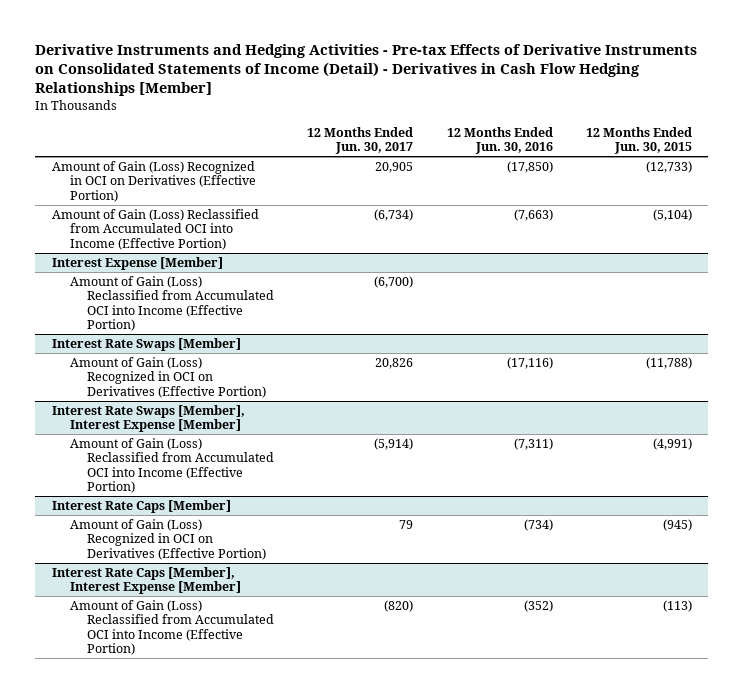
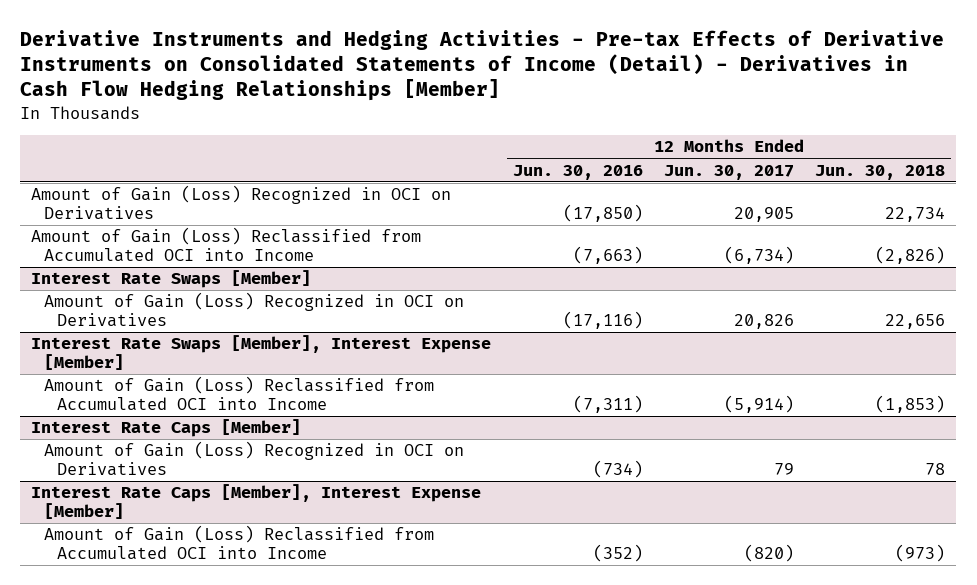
- | 12 Months Ended Jun. 30, 2017 | 12 Months Ended Jun. 30, 2016 | 12 Months Ended Jun. 30, 2015
+ | 12 Months Ended Jun. 30, 2016 | 12 Months Ended Jun. 30, 2017 | 12 Months Ended Jun. 30, 2018
- Amount of Gain (Loss) Recognized in OCI on Derivatives (Effective Portion) | 20,905 | (17,850) | (12,733)
- Amount of Gain (Loss) Reclassified from Accumulated OCI into Income (Effective Portion) | (6,734) | (7,663) | (5,104)
- Interest Expense [Member]
- Amount of Gain (Loss) Reclassified from Accumulated OCI into Income (Effective Portion) | (6,700) | |
+ Amount of Gain (Loss) Recognized in OCI on Derivatives | (17,850) | 20,905 | 22,734
+ Amount of Gain (Loss) Reclassified from Accumulated OCI into Income | (7,663) | (6,734) | (2,826)
@ Interest Rate Swaps [Member]
- Amount of Gain (Loss) Recognized in OCI on Derivatives (Effective Portion) | 20,826 | (17,116) | (11,788)
+ Amount of Gain (Loss) Recognized in OCI on Derivatives | (17,116) | 20,826 | 22,656
@ Interest Rate Swaps [Member], Interest Expense [Member]
- Amount of Gain (Loss) Reclassified from Accumulated OCI into Income (Effective Portion) | (5,914) | (7,311) | (4,991)
+ Amount of Gain (Loss) Reclassified from Accumulated OCI into Income | (7,311) | (5,914) | (1,853)
@ Interest Rate Caps [Member]
- Amount of Gain (Loss) Recognized in OCI on Derivatives (Effective Portion) | 79 | (734) | (945)
+ Amount of Gain (Loss) Recognized in OCI on Derivatives | (734) | 79 | 78
@ Interest Rate Caps [Member], Interest Expense [Member]
- Amount of Gain (Loss) Reclassified from Accumulated OCI into Income (Effective Portion) | (820) | (352) | (113)
+ Amount of Gain (Loss) Reclassified from Accumulated OCI into Income | (352) | (820) | (973)

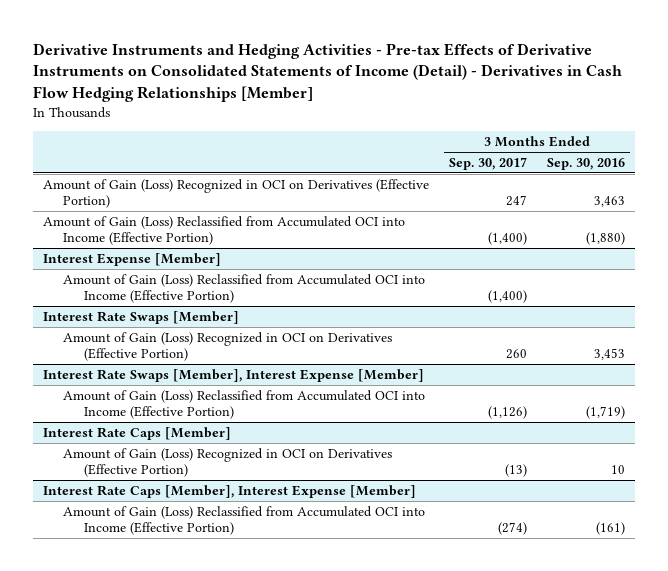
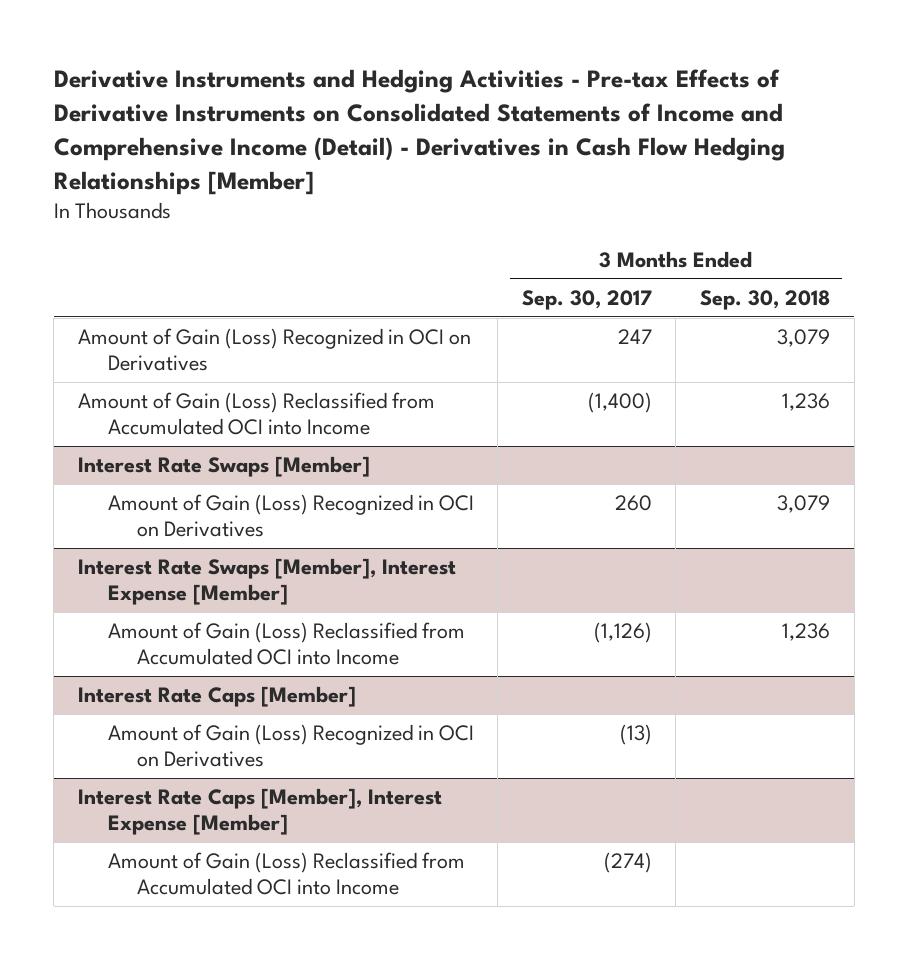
- Derivative Instruments and Hedging Activities - Pre-tax Effects of Derivative Instruments on Consolidated Statements of Income (Detail) - Derivatives in Cash Flow Hedging Relationships [Member]
+ Derivative Instruments and Hedging Activities - Pre-tax Effects of Derivative Instruments on Consolidated Statements of Income and Comprehensive Income (Detail) - Derivatives in Cash Flow Hedging Relationships [Member]
- | 3 Months Ended Sep. 30, 2017 | 3 Months Ended Sep. 30, 2016
+ | 3 Months Ended Sep. 30, 2017 | 3 Months Ended Sep. 30, 2018
- Amount of Gain (Loss) Recognized in OCI on Derivatives (Effective Portion) | 247 | 3,463
- Amount of Gain (Loss) Reclassified from Accumulated OCI into Income (Effective Portion) | (1,400) | (1,880)
- Interest Expense [Member]
- Amount of Gain (Loss) Reclassified from Accumulated OCI into Income (Effective Portion) | (1,400) |
+ Amount of Gain (Loss) Recognized in OCI on Derivatives | 247 | 3,079
+ Amount of Gain (Loss) Reclassified from Accumulated OCI into Income | (1,400) | 1,236
@ Interest Rate Swaps [Member]
- Amount of Gain (Loss) Recognized in OCI on Derivatives (Effective Portion) | 260 | 3,453
+ Amount of Gain (Loss) Recognized in OCI on Derivatives | 260 | 3,079
@ Interest Rate Swaps [Member], Interest Expense [Member]
- Amount of Gain (Loss) Reclassified from Accumulated OCI into Income (Effective Portion) | (1,126) | (1,719)
+ Amount of Gain (Loss) Reclassified from Accumulated OCI into Income | (1,126) | 1,236
@ Interest Rate Caps [Member]
- Amount of Gain (Loss) Recognized in OCI on Derivatives (Effective Portion) | (13) | 10
+ Amount of Gain (Loss) Recognized in OCI on Derivatives | (13) |
@ Interest Rate Caps [Member], Interest Expense [Member]
- Amount of Gain (Loss) Reclassified from Accumulated OCI into Income (Effective Portion) | (274) | (161)
+ Amount of Gain (Loss) Reclassified from Accumulated OCI into Income | (274) |

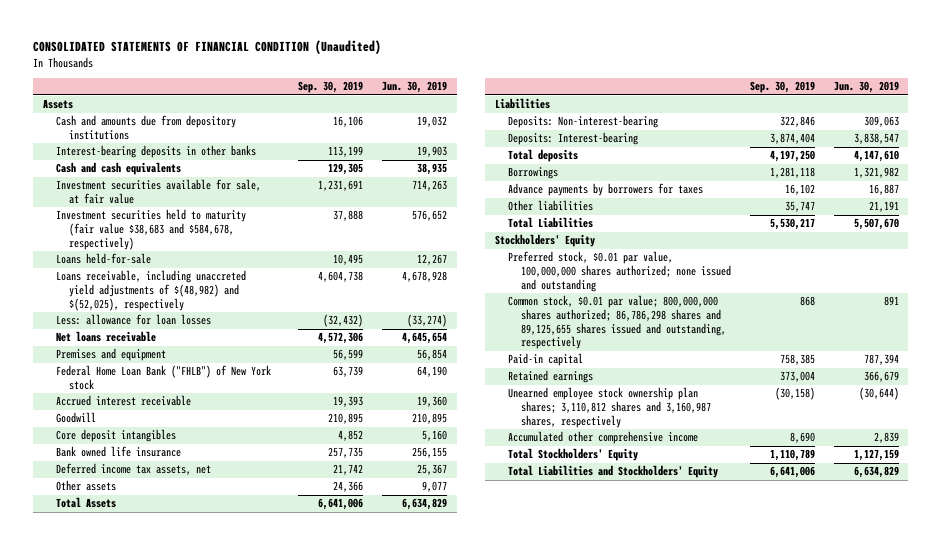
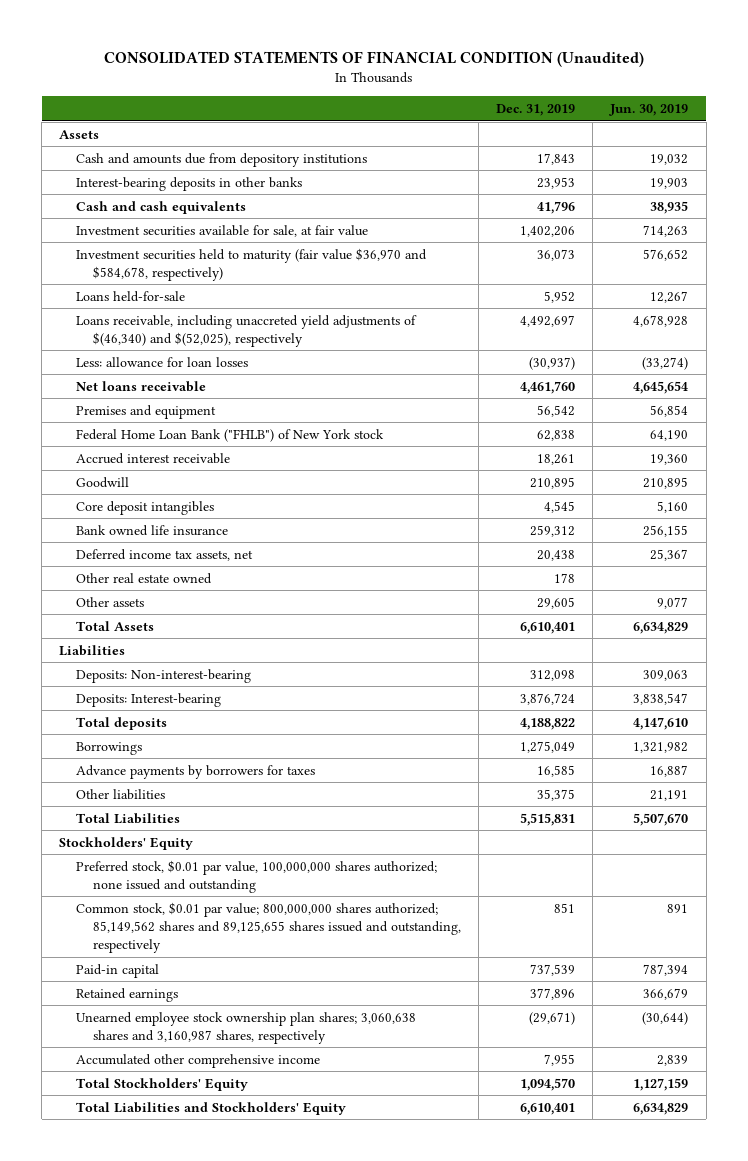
- | Sep. 30, 2019 | Jun. 30, 2019
+ | Dec. 31, 2019 | Jun. 30, 2019
- Investment securities held to maturity (fair value $38,683 and $584,678, respectively) | 37,888 | 576,652
+ Investment securities held to maturity (fair value $36,970 and $584,678, respectively) | 36,073 | 576,652
- Loans receivable, including unaccreted yield adjustments of $(48,982) and $(52,025), respectively | 4,604,738 | 4,678,928
+ Loans receivable, including unaccreted yield adjustments of $(46,340) and $(52,025), respectively | 4,492,697 | 4,678,928
+ Other real estate owned | 178 |
- Common stock, $0.01 par value; 800,000,000 shares authorized; 86,786,298 shares and 89,125,655 shares issued and outstanding, respectively | 868 | 891
+ Common stock, $0.01 par value; 800,000,000 shares authorized; 85,149,562 shares and 89,125,655 shares issued and outstanding, respectively | 851 | 891
- Unearned employee stock ownership plan shares; 3,110,812 shares and 3,160,987 shares, respectively | (30,158) | (30,644)
+ Unearned employee stock ownership plan shares; 3,060,638 shares and 3,160,987 shares, respectively | (29,671) | (30,644)

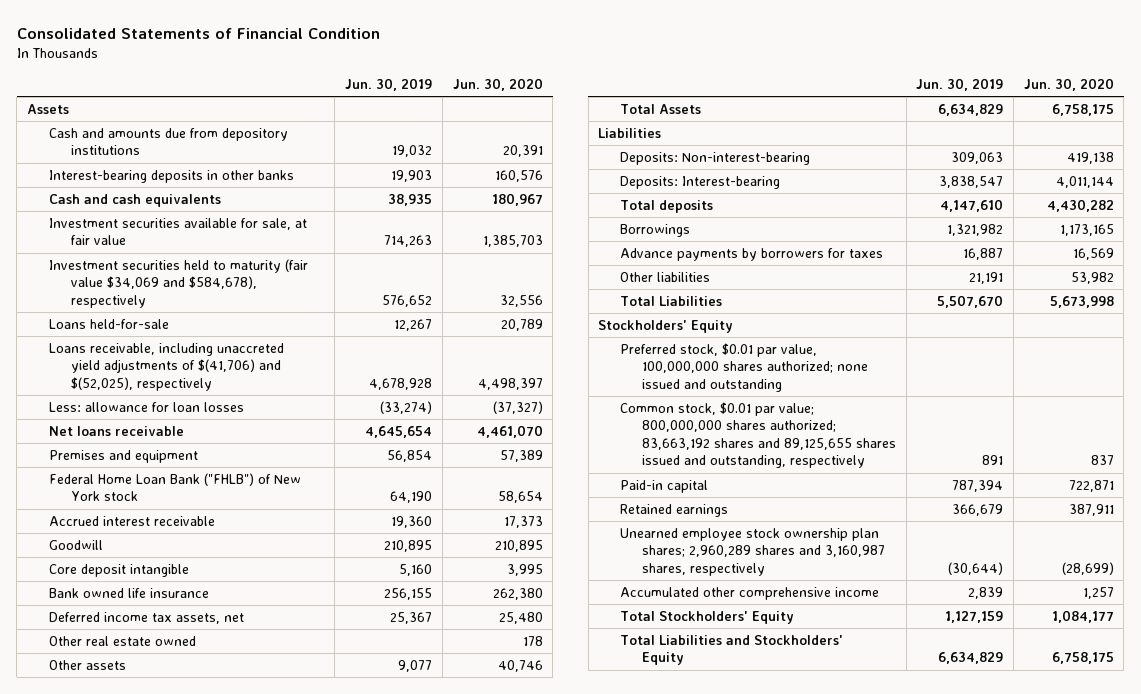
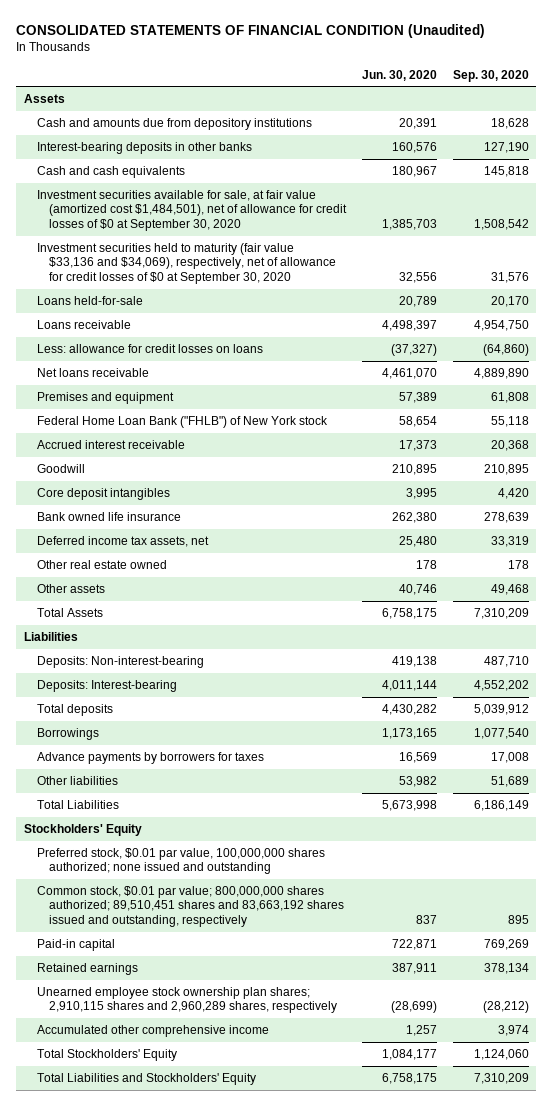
- Consolidated Statements of Financial Condition
+ CONSOLIDATED STATEMENTS OF FINANCIAL CONDITION (Unaudited)
- | Jun. 30, 2019 | Jun. 30, 2020
+ | Jun. 30, 2020 | Sep. 30, 2020
- Investment securities available for sale, at fair value | 714,263 | 1,385,703
- Investment securities held to maturity (fair value $34,069 and $584,678), respectively | 576,652 | 32,556
+ Investment securities available for sale, at fair value (amortized cost $1,484,501), net of allowance for credit losses of $0 at September 30, 2020 | 1,385,703 | 1,508,542
+ Investment securities held to maturity (fair value $33,136 and $34,069), respectively, net of allowance for credit losses of $0 at September 30, 2020 | 32,556 | 31,576
- Loans receivable, including unaccreted yield adjustments of $(41,706) and $(52,025), respectively | 4,678,928 | 4,498,397
- Less: allowance for loan losses | (33,274) | (37,327)
+ Loans receivable | 4,498,397 | 4,954,750
+ Less: allowance for credit losses on loans | (37,327) | (64,860)
- Core deposit intangible | 5,160 | 3,995
+ Core deposit intangibles | 3,995 | 4,420
- Common stock, $0.01 par value; 800,000,000 shares authorized; 83,663,192 shares and 89,125,655 shares issued and outstanding, respectively | 891 | 837
+ Common stock, $0.01 par value; 800,000,000 shares authorized; 89,510,451 shares and 83,663,192 shares issued and outstanding, respectively | 837 | 895
- Unearned employee stock ownership plan shares; 2,960,289 shares and 3,160,987 shares, respectively | (30,644) | (28,699)
+ Unearned employee stock ownership plan shares; 2,910,115 shares and 2,960,289 shares, respectively | (28,699) | (28,212)

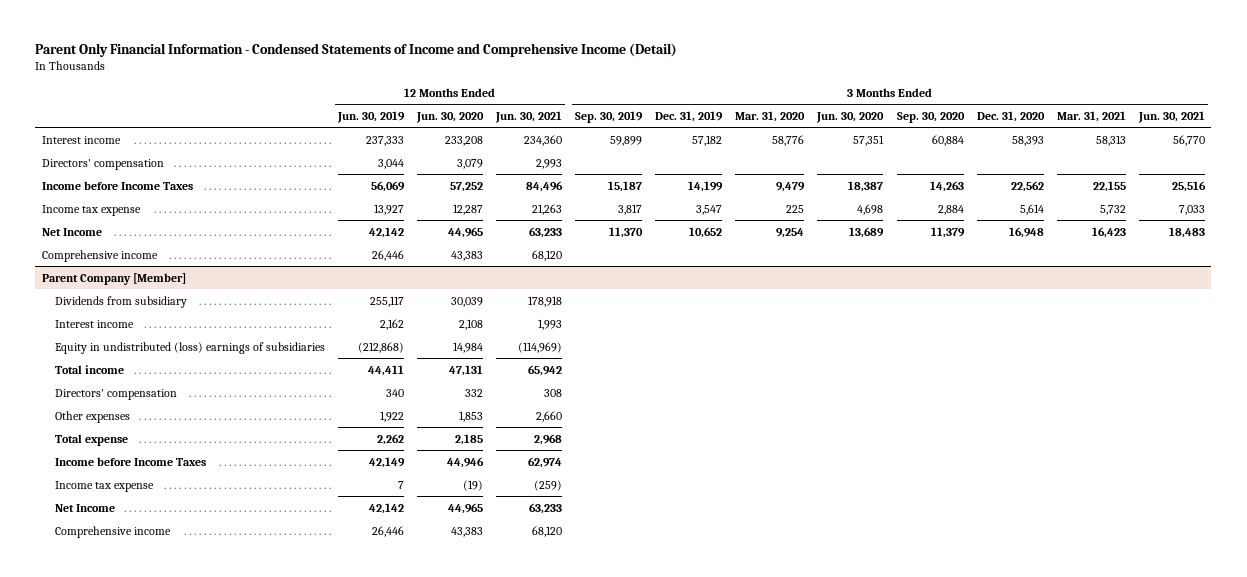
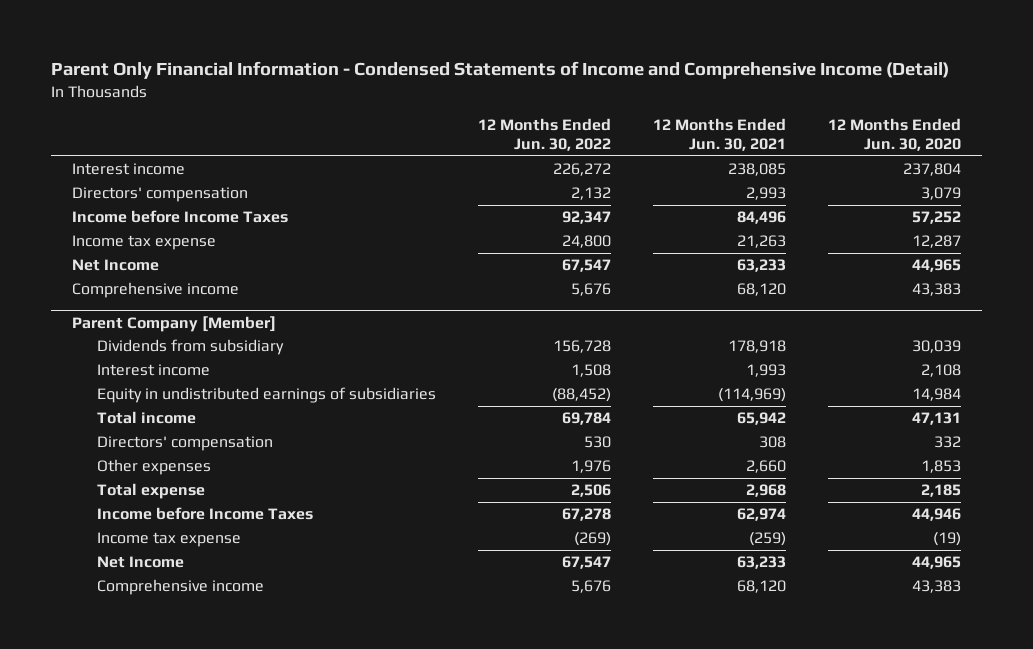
- | 12 Months Ended Jun. 30, 2019 | 12 Months Ended Jun. 30, 2020 | 12 Months Ended Jun. 30, 2021 | 3 Months Ended Sep. 30, 2019 | 3 Months Ended Dec. 31, 2019 | 3 Months Ended Mar. 31, 2020 | 3 Months Ended Jun. 30, 2020 | 3 Months Ended Sep. 30, 2020 | 3 Months Ended Dec. 31, 2020 | 3 Months Ended Mar. 31, 2021 | 3 Months Ended Jun. 30, 2021
+ | 12 Months Ended Jun. 30, 2022 | 12 Months Ended Jun. 30, 2021 | 12 Months Ended Jun. 30, 2020
- Interest income | 237,333 | 233,208 | 234,360 | 59,899 | 57,182 | 58,776 | 57,351 | 60,884 | 58,393 | 58,313 | 56,770
+ Interest income | 226,272 | 238,085 | 237,804
@ Parent Company [Member]
- Equity in undistributed (loss) earnings of subsidiaries | (212,868) | 14,984 | (114,969) | | | | | | | |
+ Equity in undistributed earnings of subsidiaries | (88,452) | (114,969) | 14,984

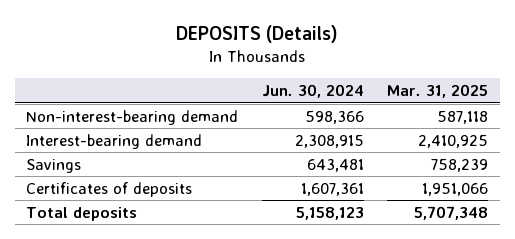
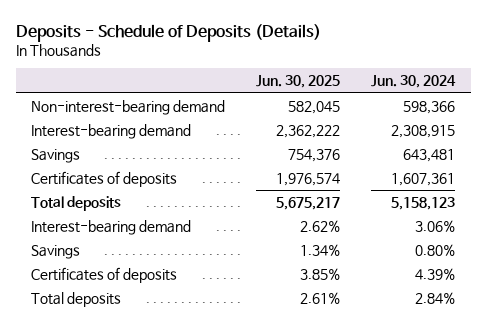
- DEPOSITS (Details)
+ Deposits - Schedule of Deposits (Details)
- | Jun. 30, 2024 | Mar. 31, 2025
+ | Jun. 30, 2025 | Jun. 30, 2024
+ Interest-bearing demand | 2.62% | 3.06%
+ Savings | 1.34% | 0.80%
+ Certificates of deposits | 3.85% | 4.39%
+ Total deposits | 2.61% | 2.84%

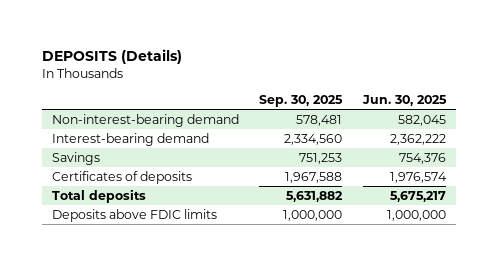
- Deposits - Schedule of Deposits (Details)
+ DEPOSITS (Details)
- | Jun. 30, 2025 | Jun. 30, 2024
+ | Sep. 30, 2025 | Jun. 30, 2025
- Interest-bearing demand | 2.62% | 3.06%
- Savings | 1.34% | 0.80%
- Certificates of deposits | 3.85% | 4.39%
- Total deposits | 2.61% | 2.84%
+ Deposits above FDIC limits | 1,000,000 | 1,000,000

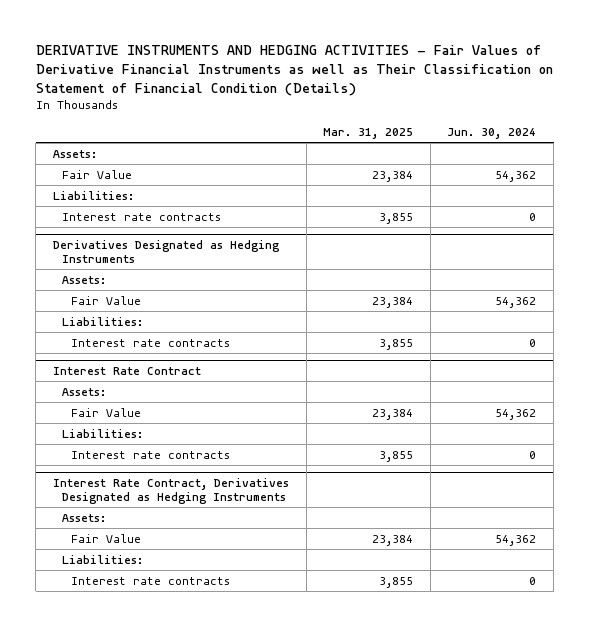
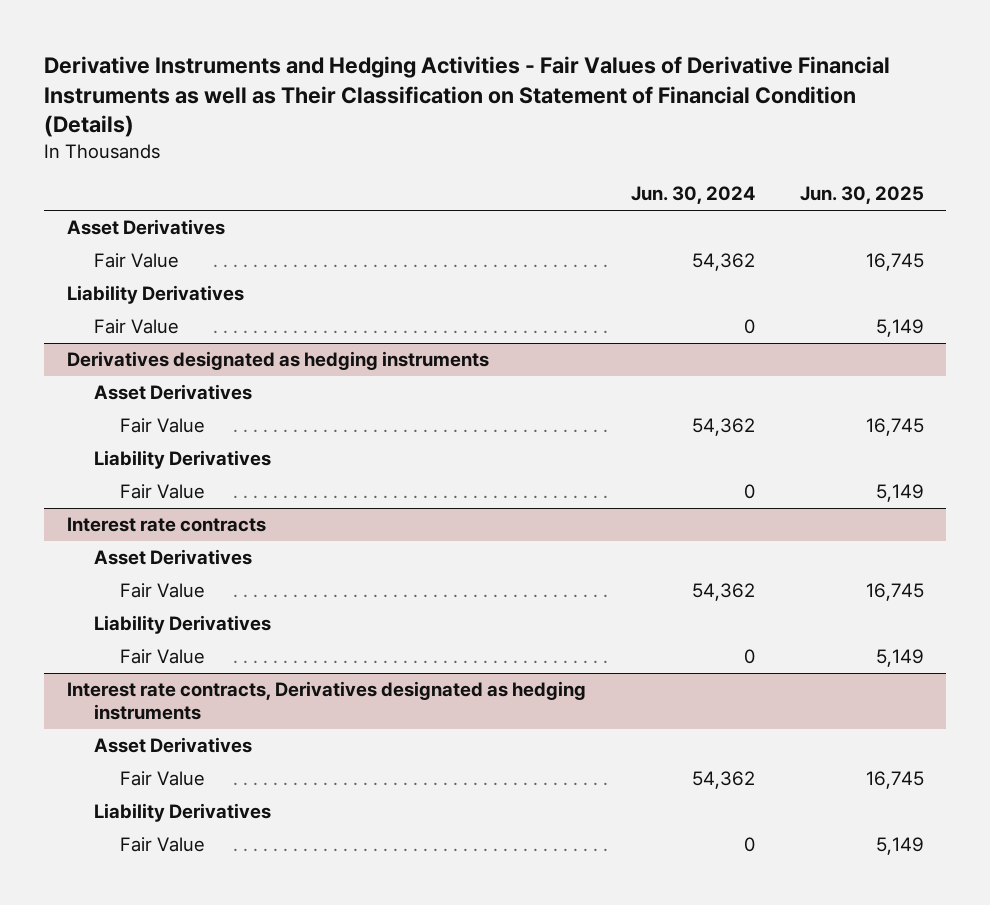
- DERIVATIVE INSTRUMENTS AND HEDGING ACTIVITIES - Fair Values of Derivative Financial Instruments as well as Their Classification on Statement of Financial Condition (Details)
+ Derivative Instruments and Hedging Activities - Fair Values of Derivative Financial Instruments as well as Their Classification on Statement of Financial Condition (Details)
- | Mar. 31, 2025 | Jun. 30, 2024
+ | Jun. 30, 2024 | Jun. 30, 2025
- Assets:
+ Asset Derivatives
- Liabilities:
- Interest rate contracts | 3,855 | 0
- Derivatives Designated as Hedging Instruments
- Assets:
+ Liability Derivatives
+ Fair Value | 0 | 5,149
+ Derivatives designated as hedging instruments
+ Asset Derivatives
- Liabilities:
- Interest rate contracts | 3,855 | 0
- Interest Rate Contract
- Assets:
+ Liability Derivatives
+ Fair Value | 0 | 5,149
+ Interest rate contracts
+ Asset Derivatives
- Liabilities:
- Interest rate contracts | 3,855 | 0
- Interest Rate Contract, Derivatives Designated as Hedging Instruments
- Assets:
+ Liability Derivatives
+ Fair Value | 0 | 5,149
+ Interest rate contracts, Derivatives designated as hedging instruments
+ Asset Derivatives
- Liabilities:
- Interest rate contracts | 3,855 | 0
+ Liability Derivatives
+ Fair Value | 0 | 5,149

